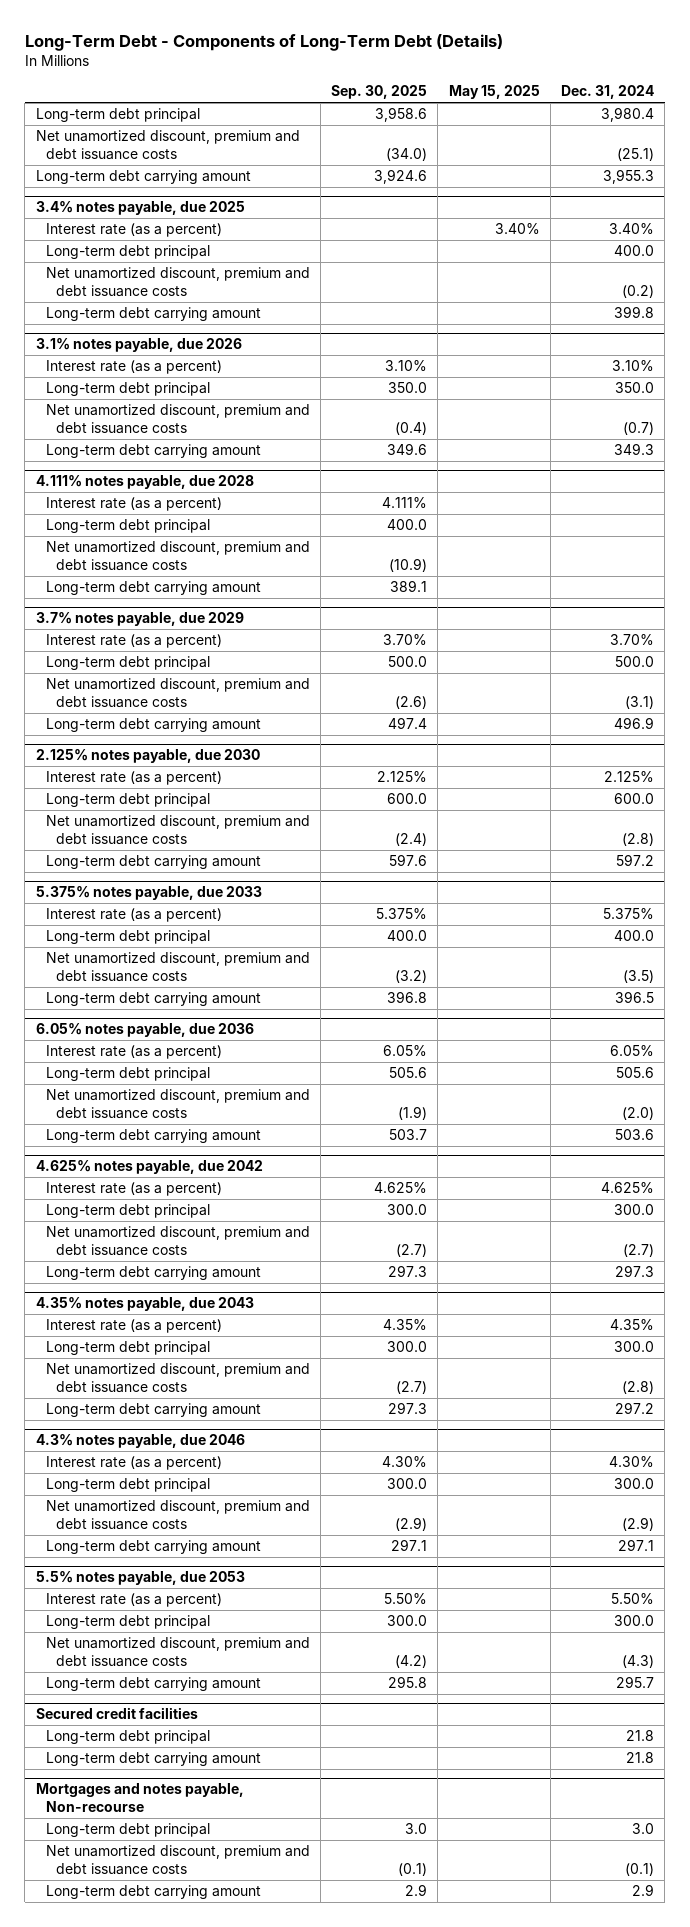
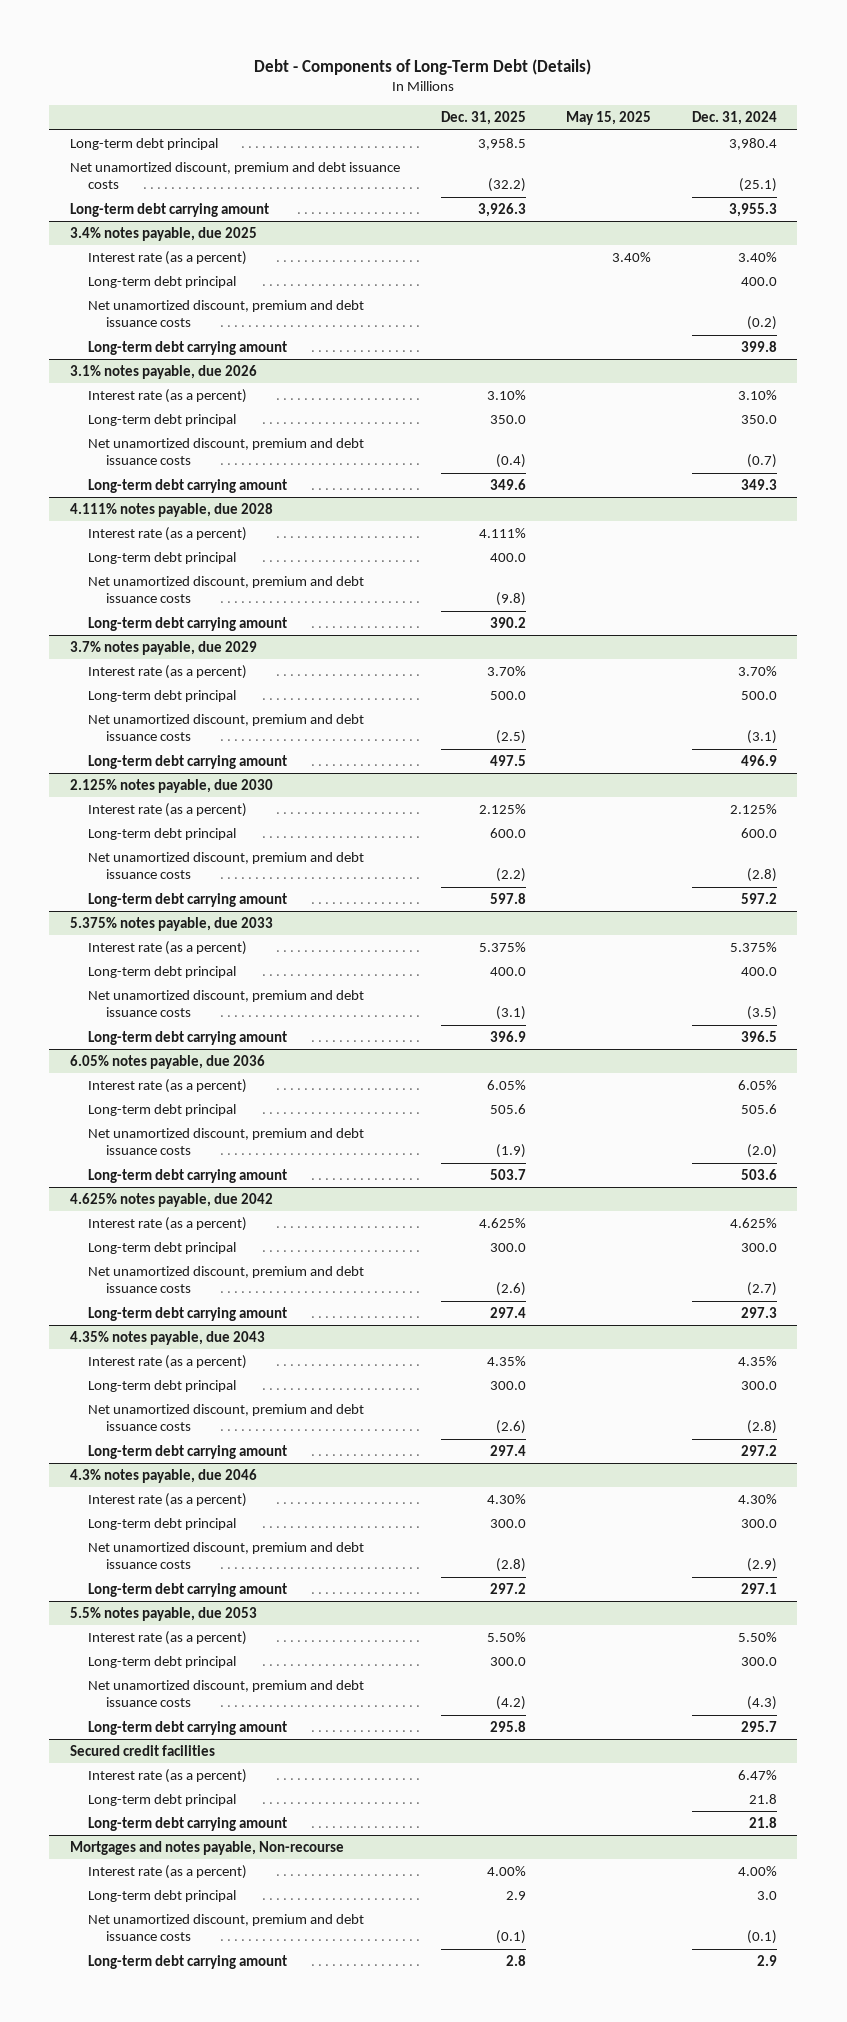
- Long-Term Debt - Components of Long-Term Debt (Details)
+ Debt - Components of Long-Term Debt (Details)
- | Sep. 30, 2025 | May 15, 2025 | Dec. 31, 2024
+ | Dec. 31, 2025 | May 15, 2025 | Dec. 31, 2024
@ Secured credit facilities
+ Interest rate (as a percent) | | | 6.47%
@ Mortgages and notes payable, Non-recourse
+ Interest rate (as a percent) | 4.00% | | 4.00%

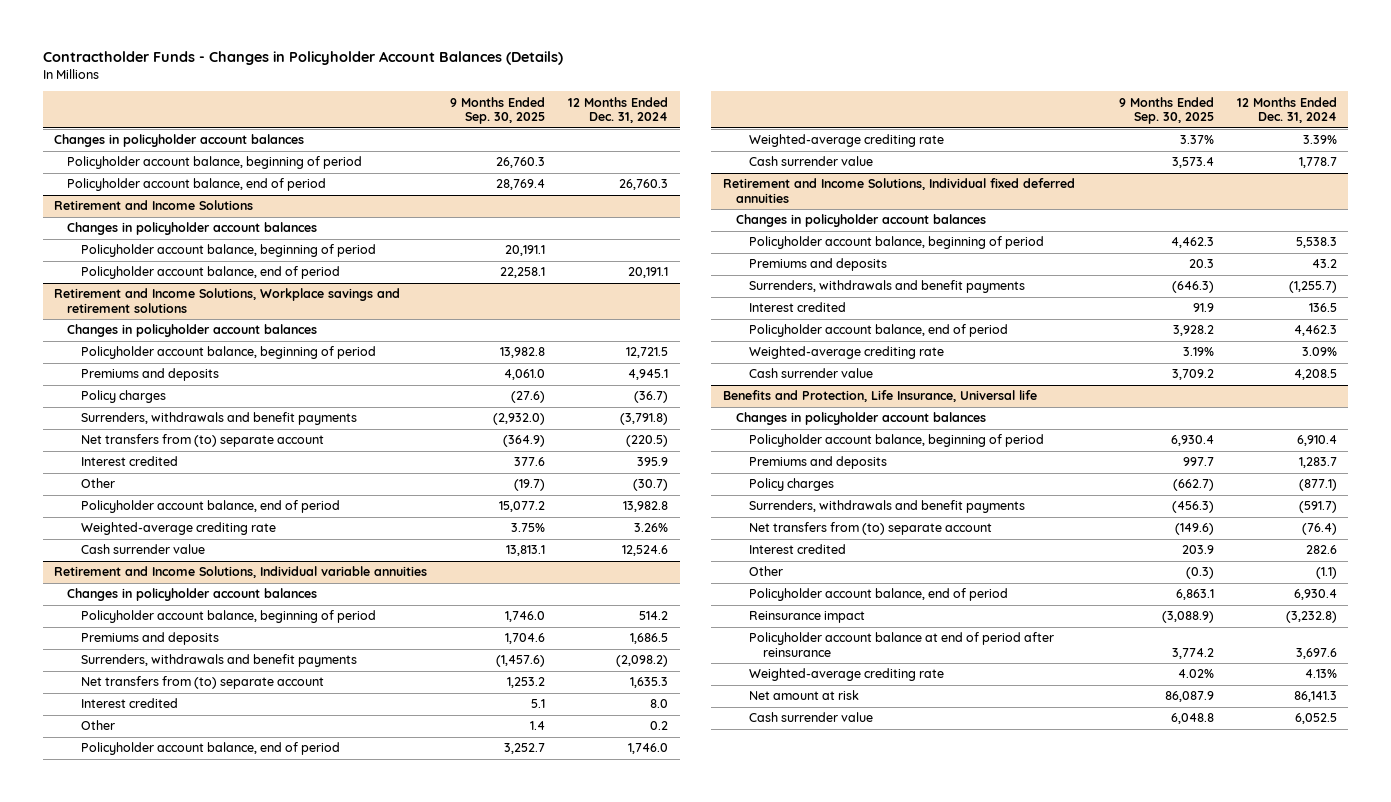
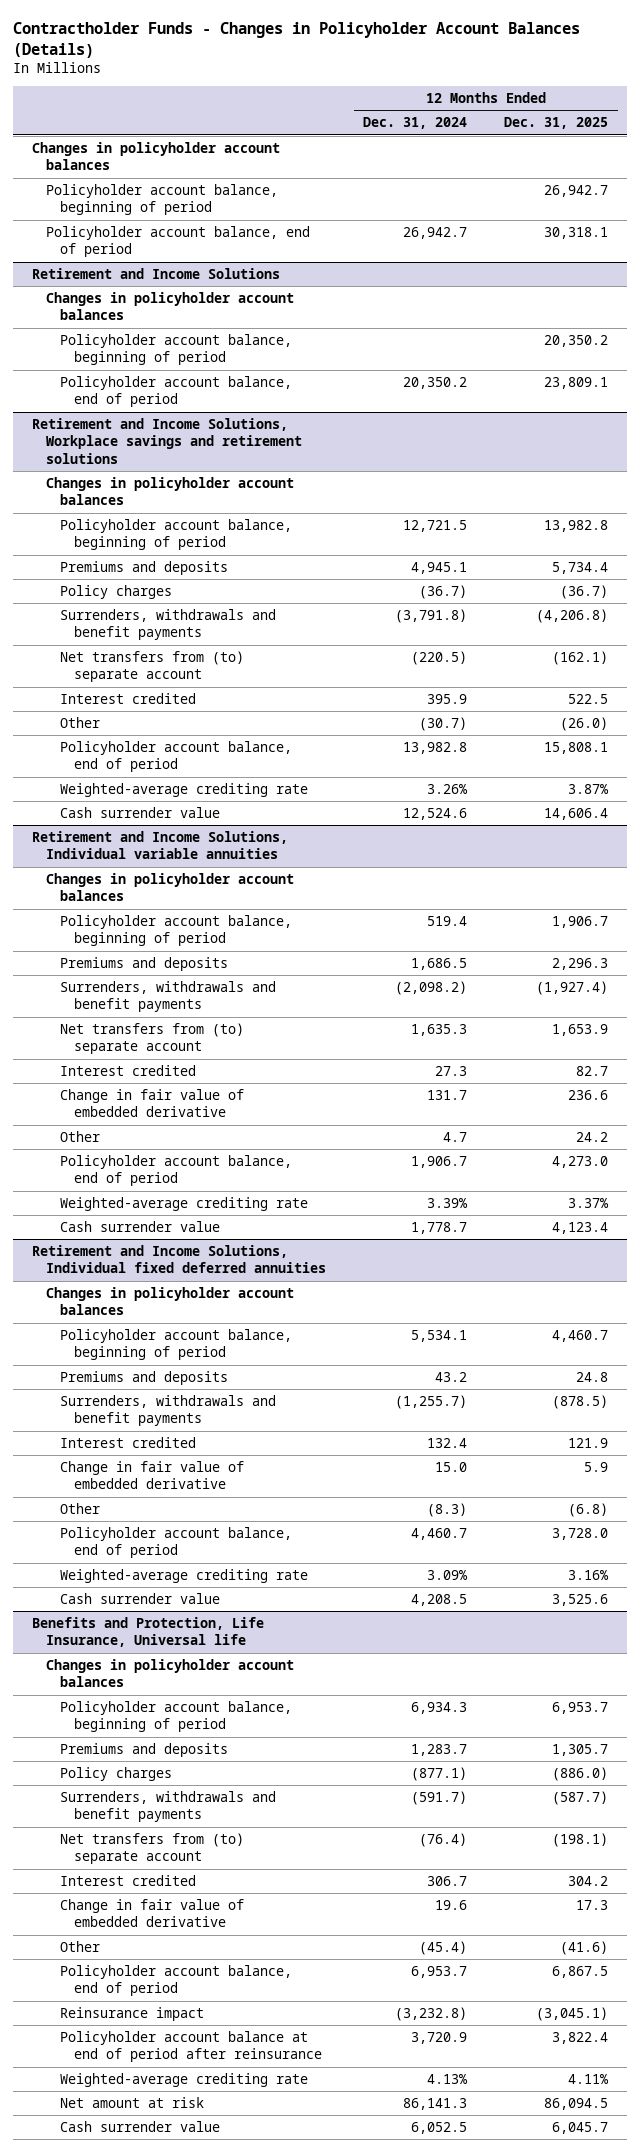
- | 9 Months Ended Sep. 30, 2025 | 12 Months Ended Dec. 31, 2024
+ | 12 Months Ended Dec. 31, 2024 | 12 Months Ended Dec. 31, 2025
- Policyholder account balance, end of period | 28,769.4 | 26,760.3
+ Policyholder account balance, end of period | 26,942.7 | 30,318.1
@ Retirement and Income Solutions
- Policyholder account balance, end of period | 22,258.1 | 20,191.1
+ Policyholder account balance, end of period | 20,350.2 | 23,809.1
@ Retirement and Income Solutions, Individual variable annuities
- Policyholder account balance, beginning of period | 1,746.0 | 514.2
+ Policyholder account balance, beginning of period | 519.4 | 1,906.7
- Interest credited | 5.1 | 8.0
- Other | 1.4 | 0.2
- Policyholder account balance, end of period | 3,252.7 | 1,746.0
+ Interest credited | 27.3 | 82.7
+ Change in fair value of embedded derivative | 131.7 | 236.6
+ Other | 4.7 | 24.2
+ Policyholder account balance, end of period | 1,906.7 | 4,273.0
@ Retirement and Income Solutions, Individual fixed deferred annuities
- Policyholder account balance, beginning of period | 4,462.3 | 5,538.3
+ Policyholder account balance, beginning of period | 5,534.1 | 4,460.7
- Interest credited | 91.9 | 136.5
- Policyholder account balance, end of period | 3,928.2 | 4,462.3
+ Interest credited | 132.4 | 121.9
+ Change in fair value of embedded derivative | 15.0 | 5.9
+ Other | (8.3) | (6.8)
+ Policyholder account balance, end of period | 4,460.7 | 3,728.0
@ Benefits and Protection, Life Insurance, Universal life
- Policyholder account balance, beginning of period | 6,930.4 | 6,910.4
+ Policyholder account balance, beginning of period | 6,934.3 | 6,953.7
- Interest credited | 203.9 | 282.6
- Other | (0.3) | (1.1)
- Policyholder account balance, end of period | 6,863.1 | 6,930.4
+ Interest credited | 306.7 | 304.2
+ Change in fair value of embedded derivative | 19.6 | 17.3
+ Other | (45.4) | (41.6)
+ Policyholder account balance, end of period | 6,953.7 | 6,867.5
- Policyholder account balance at end of period after reinsurance | 3,774.2 | 3,697.6
+ Policyholder account balance at end of period after reinsurance | 3,720.9 | 3,822.4

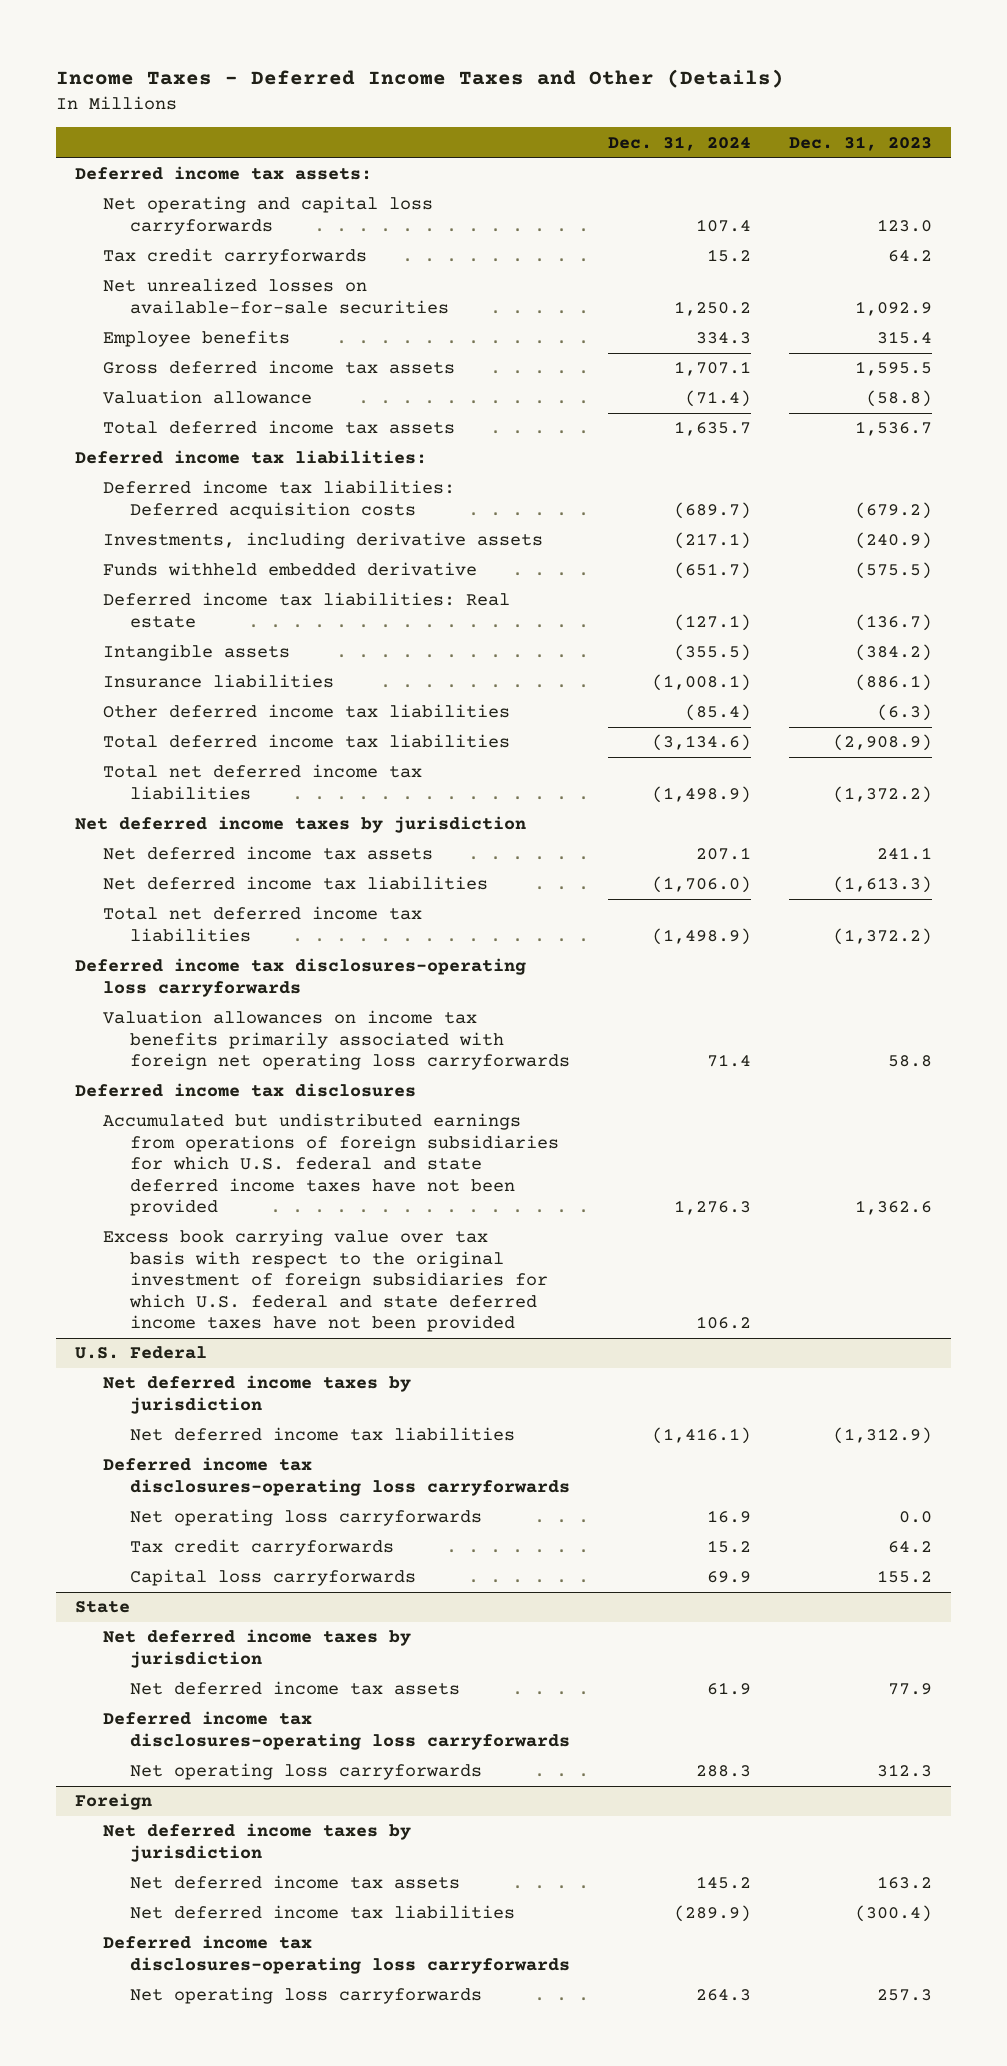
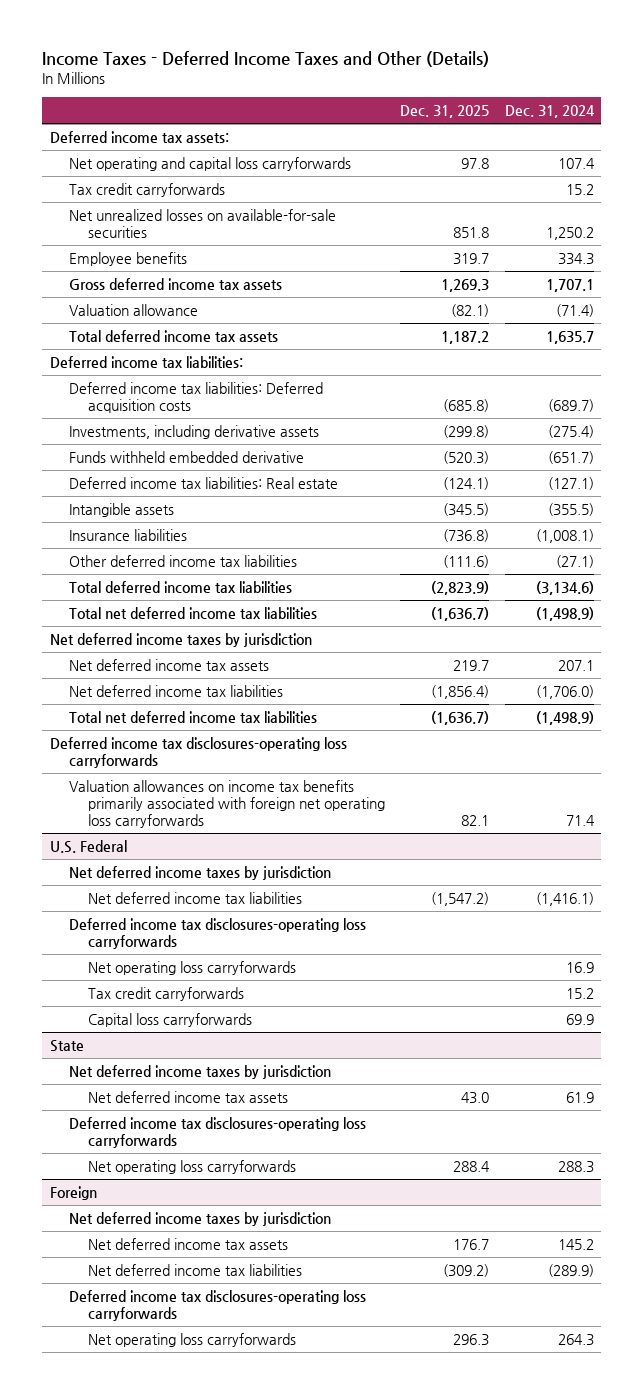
- | Dec. 31, 2024 | Dec. 31, 2023
+ | Dec. 31, 2025 | Dec. 31, 2024
- Investments, including derivative assets | (217.1) | (240.9)
+ Investments, including derivative assets | (299.8) | (275.4)
- Other deferred income tax liabilities | (85.4) | (6.3)
+ Other deferred income tax liabilities | (111.6) | (27.1)
- Deferred income tax disclosures
- Accumulated but undistributed earnings from operations of foreign subsidiaries for which U.S. federal and state deferred income taxes have not been provided | 1,276.3 | 1,362.6
- Excess book carrying value over tax basis with respect to the original investment of foreign subsidiaries for which U.S. federal and state deferred income taxes have not been provided | 106.2 |

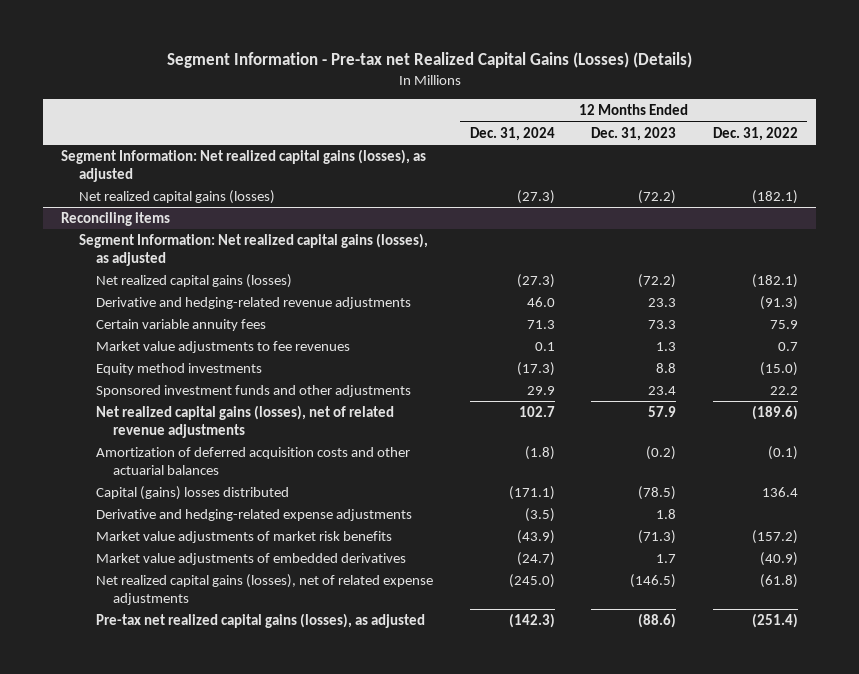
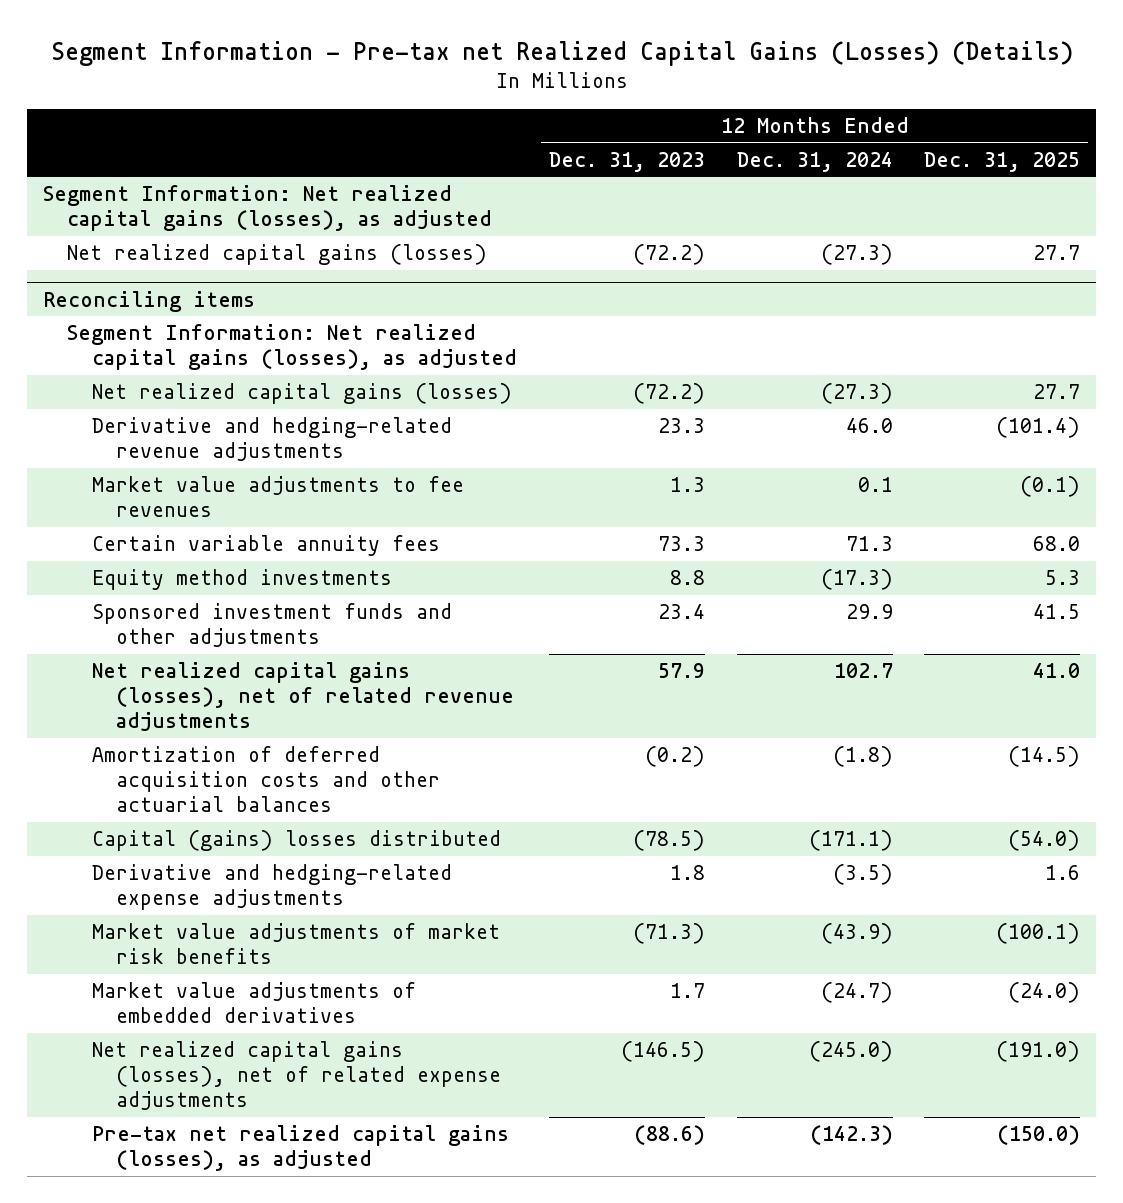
- | 12 Months Ended Dec. 31, 2024 | 12 Months Ended Dec. 31, 2023 | 12 Months Ended Dec. 31, 2022
+ | 12 Months Ended Dec. 31, 2023 | 12 Months Ended Dec. 31, 2024 | 12 Months Ended Dec. 31, 2025
@ Reconciling items
moved down: Certain variable annuity fees | 73.3 | 71.3 | 68.0

